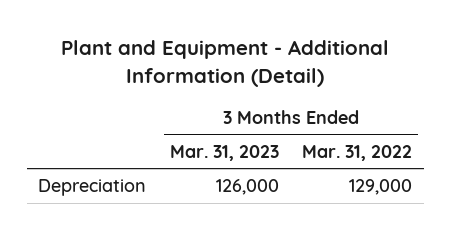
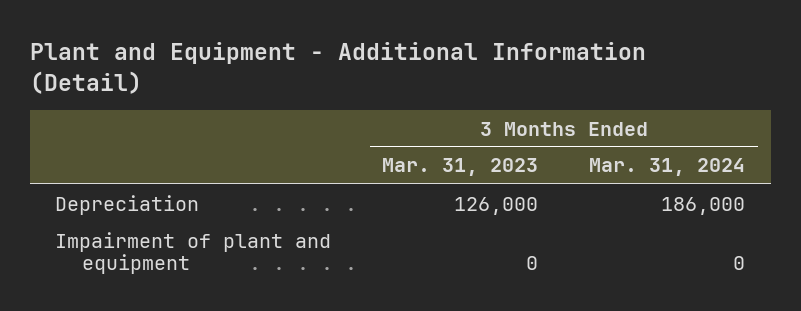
- | 3 Months Ended Mar. 31, 2023 | 3 Months Ended Mar. 31, 2022
+ | 3 Months Ended Mar. 31, 2023 | 3 Months Ended Mar. 31, 2024
+ Impairment of plant and equipment | 0 | 0

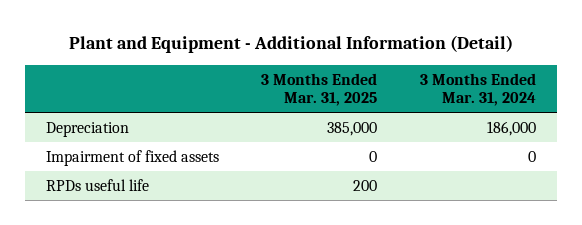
- | 3 Months Ended Mar. 31, 2023 | 3 Months Ended Mar. 31, 2024
+ | 3 Months Ended Mar. 31, 2025 | 3 Months Ended Mar. 31, 2024
- Impairment of plant and equipment | 0 | 0
+ Impairment of fixed assets | 0 | 0
+ RPDs useful life | 200 |

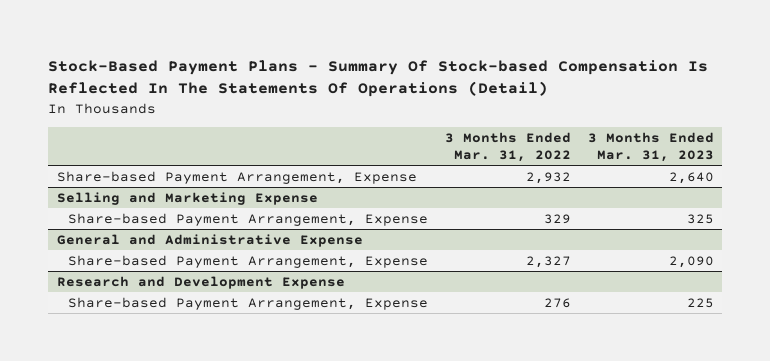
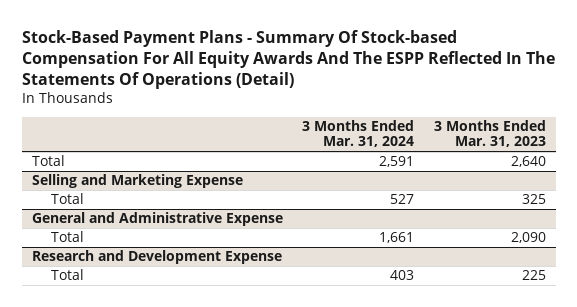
- Stock-Based Payment Plans - Summary Of Stock-based Compensation Is Reflected In The Statements Of Operations (Detail)
+ Stock-Based Payment Plans - Summary Of Stock-based Compensation For All Equity Awards And The ESPP Reflected In The Statements Of Operations (Detail)
- | 3 Months Ended Mar. 31, 2022 | 3 Months Ended Mar. 31, 2023
+ | 3 Months Ended Mar. 31, 2024 | 3 Months Ended Mar. 31, 2023
- Share-based Payment Arrangement, Expense | 2,932 | 2,640
+ Total | 2,591 | 2,640
@ Selling and Marketing Expense
- Share-based Payment Arrangement, Expense | 329 | 325
+ Total | 527 | 325
@ General and Administrative Expense
- Share-based Payment Arrangement, Expense | 2,327 | 2,090
+ Total | 1,661 | 2,090
@ Research and Development Expense
- Share-based Payment Arrangement, Expense | 276 | 225
+ Total | 403 | 225

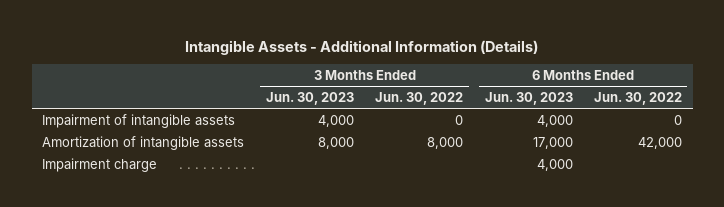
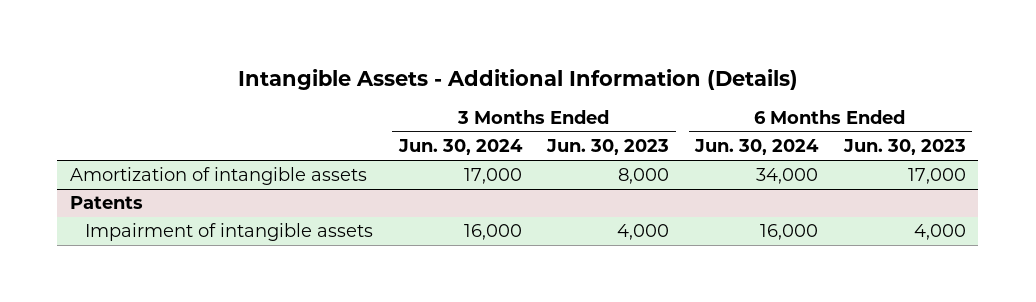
- | 3 Months Ended Jun. 30, 2023 | 3 Months Ended Jun. 30, 2022 | 6 Months Ended Jun. 30, 2023 | 6 Months Ended Jun. 30, 2022
+ | 3 Months Ended Jun. 30, 2024 | 3 Months Ended Jun. 30, 2023 | 6 Months Ended Jun. 30, 2024 | 6 Months Ended Jun. 30, 2023
- Impairment of intangible assets | 4,000 | 0 | 4,000 | 0
- Impairment charge | | | 4,000 |
+ Patents
+ Impairment of intangible assets | 16,000 | 4,000 | 16,000 | 4,000

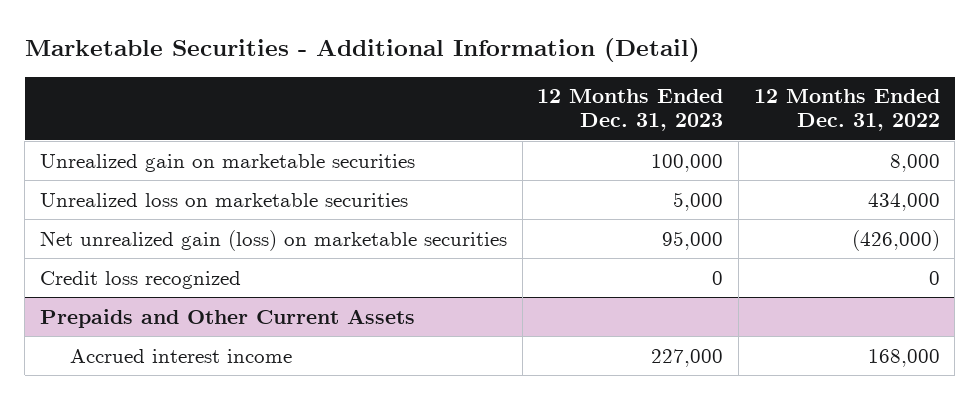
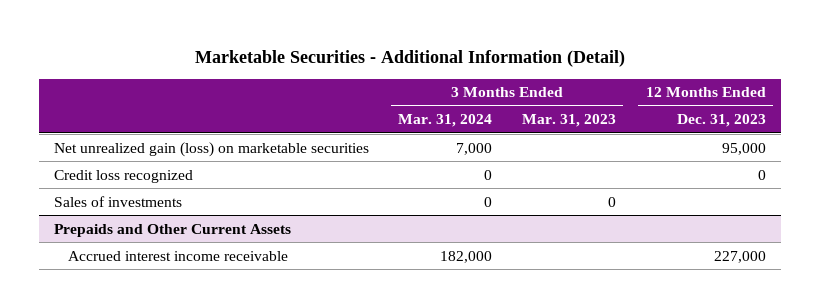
- | 12 Months Ended Dec. 31, 2023 | 12 Months Ended Dec. 31, 2022
+ | 3 Months Ended Mar. 31, 2024 | 3 Months Ended Mar. 31, 2023 | 12 Months Ended Dec. 31, 2023
- Unrealized gain on marketable securities | 100,000 | 8,000
- Unrealized loss on marketable securities | 5,000 | 434,000
+ Sales of investments | 0 | 0 |
@ Prepaids and Other Current Assets
- Accrued interest income | 227,000 | 168,000
+ Accrued interest income receivable | 182,000 | | 227,000

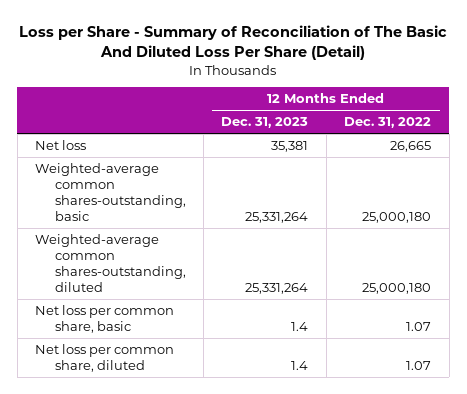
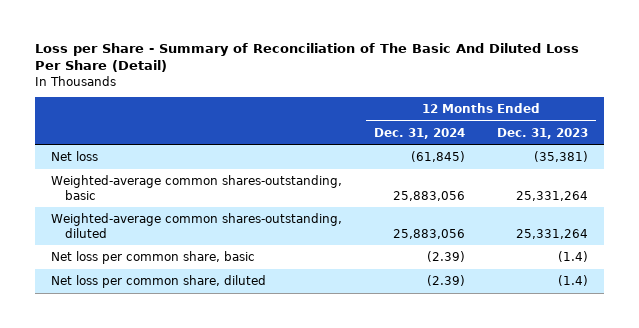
- | 12 Months Ended Dec. 31, 2023 | 12 Months Ended Dec. 31, 2022
+ | 12 Months Ended Dec. 31, 2024 | 12 Months Ended Dec. 31, 2023
- Net loss | 35,381 | 26,665
+ Net loss | (61,845) | (35,381)
- Net loss per common share, basic | 1.4 | 1.07
- Net loss per common share, diluted | 1.4 | 1.07
+ Net loss per common share, basic | (2.39) | (1.4)
+ Net loss per common share, diluted | (2.39) | (1.4)

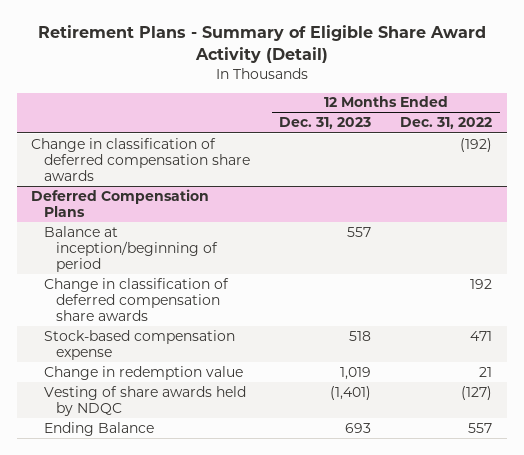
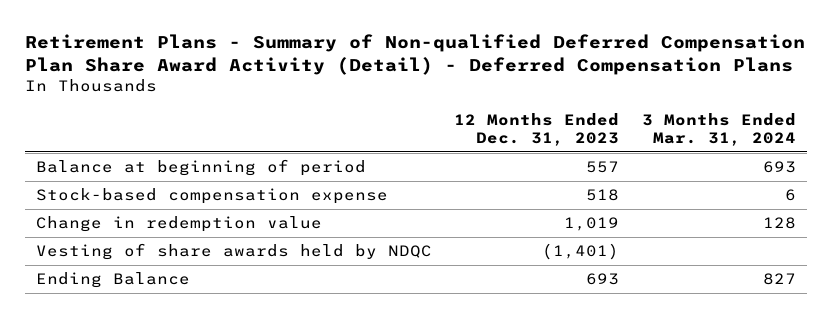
- Retirement Plans - Summary of Eligible Share Award Activity (Detail)
+ Retirement Plans - Summary of Non-qualified Deferred Compensation Plan Share Award Activity (Detail) - Deferred Compensation Plans
- | 12 Months Ended Dec. 31, 2023 | 12 Months Ended Dec. 31, 2022
+ | 12 Months Ended Dec. 31, 2023 | 3 Months Ended Mar. 31, 2024
- Change in classification of deferred compensation share awards | | (192)
- Deferred Compensation Plans
- Balance at inception/beginning of period | 557 |
- Change in classification of deferred compensation share awards | | 192
+ Balance at beginning of period | 557 | 693

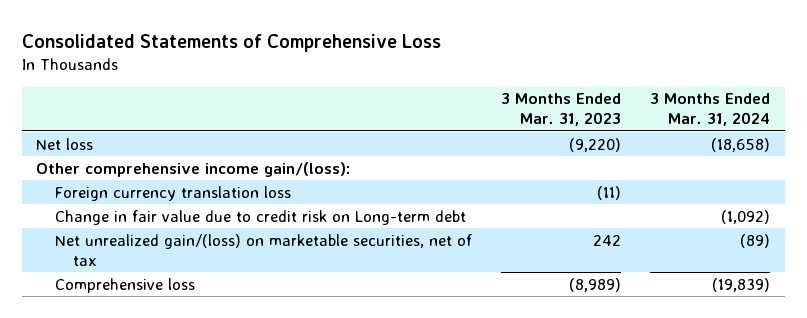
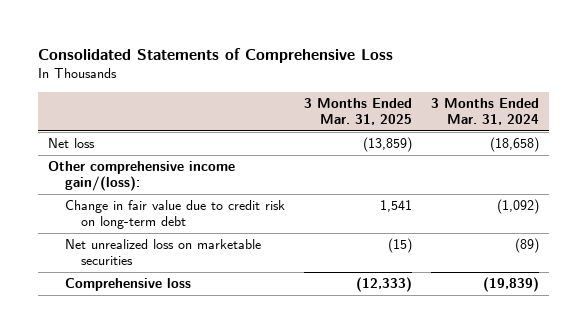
- | 3 Months Ended Mar. 31, 2023 | 3 Months Ended Mar. 31, 2024
+ | 3 Months Ended Mar. 31, 2025 | 3 Months Ended Mar. 31, 2024
- Foreign currency translation loss | (11) |
- Change in fair value due to credit risk on Long-term debt | | (1,092)
- Net unrealized gain/(loss) on marketable securities, net of tax | 242 | (89)
+ Change in fair value due to credit risk on long-term debt | 1,541 | (1,092)
+ Net unrealized loss on marketable securities | (15) | (89)

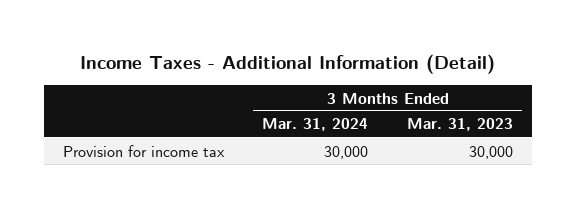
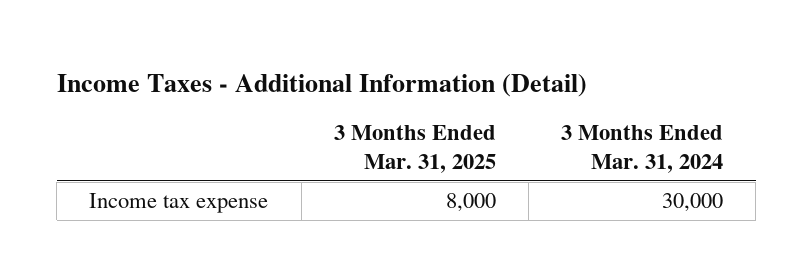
- | 3 Months Ended Mar. 31, 2024 | 3 Months Ended Mar. 31, 2023
+ | 3 Months Ended Mar. 31, 2025 | 3 Months Ended Mar. 31, 2024
- Provision for income tax | 30,000 | 30,000
+ Income tax expense | 8,000 | 30,000

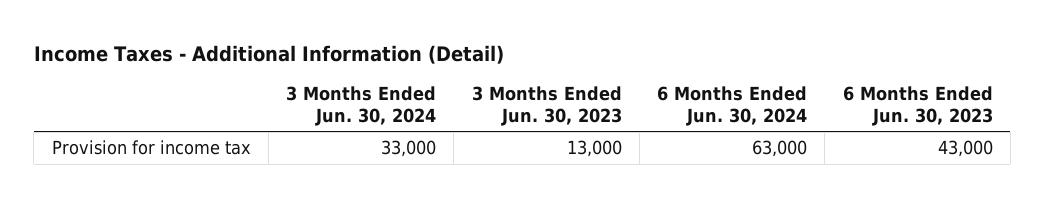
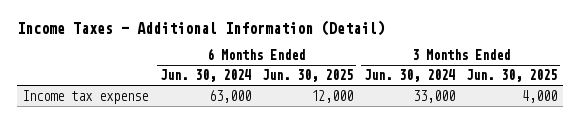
- | 3 Months Ended Jun. 30, 2024 | 3 Months Ended Jun. 30, 2023 | 6 Months Ended Jun. 30, 2024 | 6 Months Ended Jun. 30, 2023
+ | 6 Months Ended Jun. 30, 2024 | 6 Months Ended Jun. 30, 2025 | 3 Months Ended Jun. 30, 2024 | 3 Months Ended Jun. 30, 2025
- Provision for income tax | 33,000 | 13,000 | 63,000 | 43,000
+ Income tax expense | 63,000 | 12,000 | 33,000 | 4,000

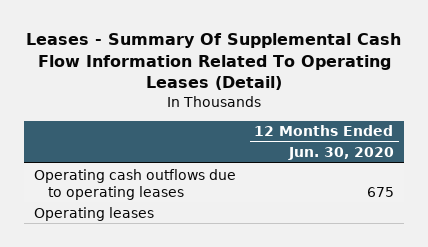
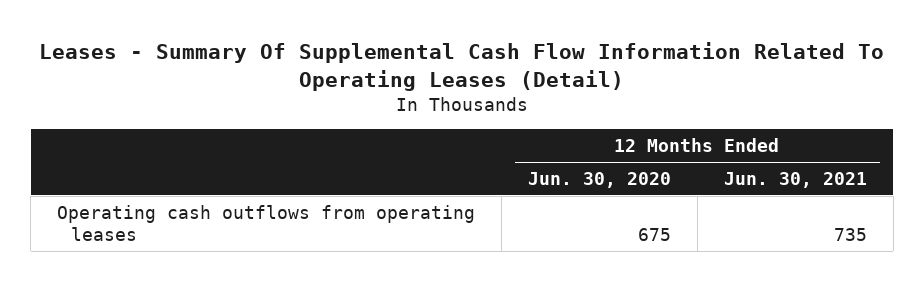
- | 12 Months Ended Jun. 30, 2020
+ | 12 Months Ended Jun. 30, 2020 | 12 Months Ended Jun. 30, 2021
- Operating cash outflows due to operating leases | 675
- Operating leases
+ Operating cash outflows from operating leases | 675 | 735

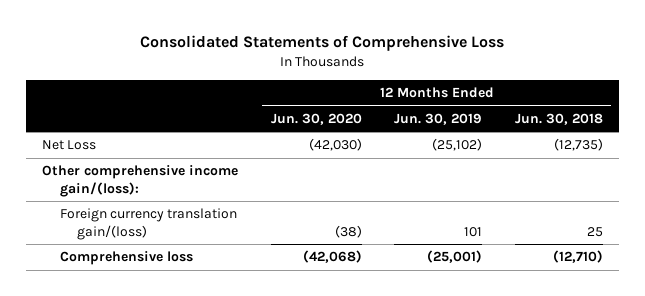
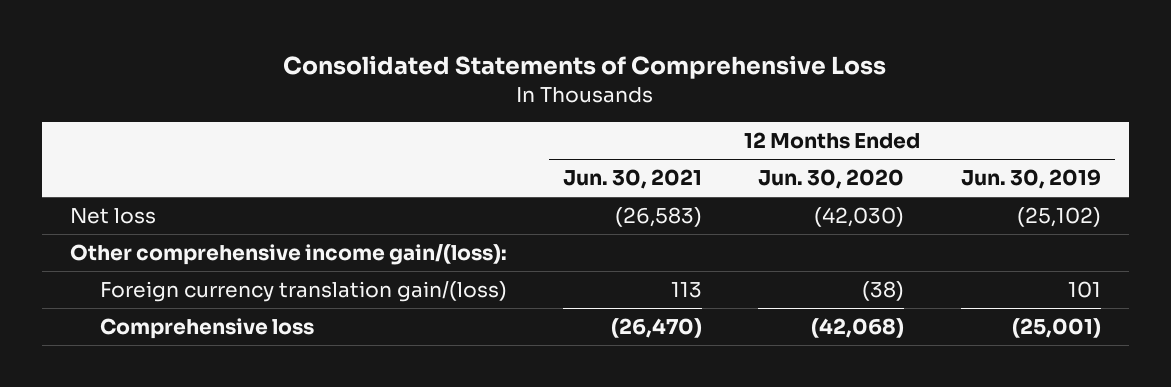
- | 12 Months Ended Jun. 30, 2020 | 12 Months Ended Jun. 30, 2019 | 12 Months Ended Jun. 30, 2018
+ | 12 Months Ended Jun. 30, 2021 | 12 Months Ended Jun. 30, 2020 | 12 Months Ended Jun. 30, 2019
- Net Loss | (42,030) | (25,102) | (12,735)
+ Net loss | (26,583) | (42,030) | (25,102)

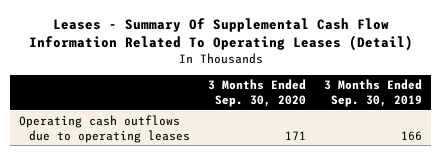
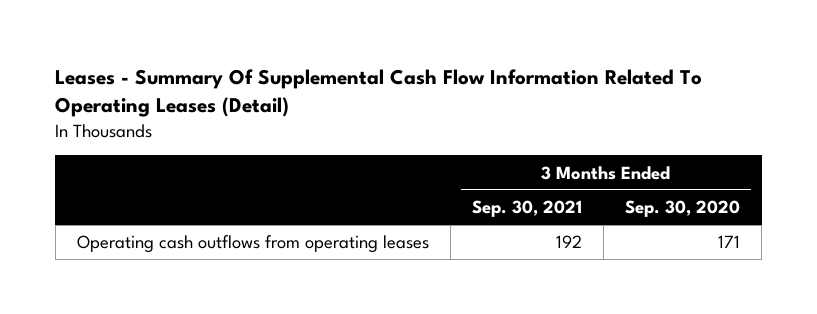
- | 3 Months Ended Sep. 30, 2020 | 3 Months Ended Sep. 30, 2019
+ | 3 Months Ended Sep. 30, 2021 | 3 Months Ended Sep. 30, 2020
- Operating cash outflows due to operating leases | 171 | 166
+ Operating cash outflows from operating leases | 192 | 171

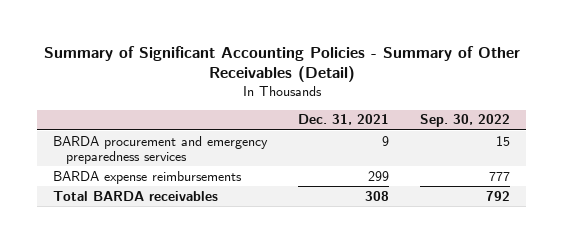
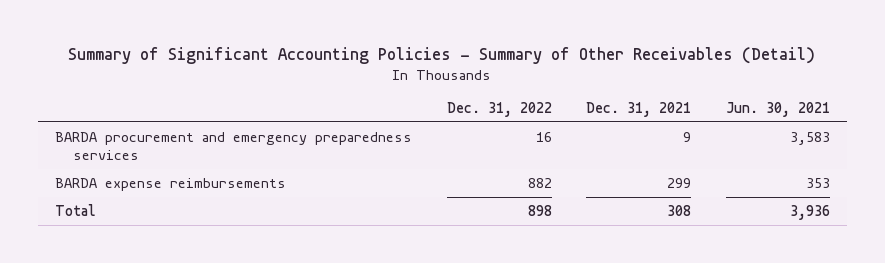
- | Dec. 31, 2021 | Sep. 30, 2022
+ | Dec. 31, 2022 | Dec. 31, 2021 | Jun. 30, 2021
- Total BARDA receivables | 308 | 792
+ Total | 898 | 308 | 3,936

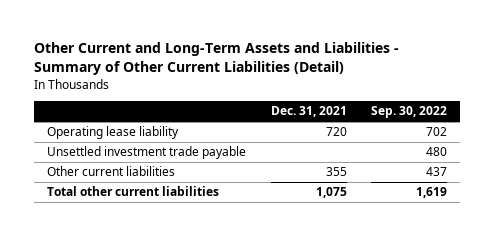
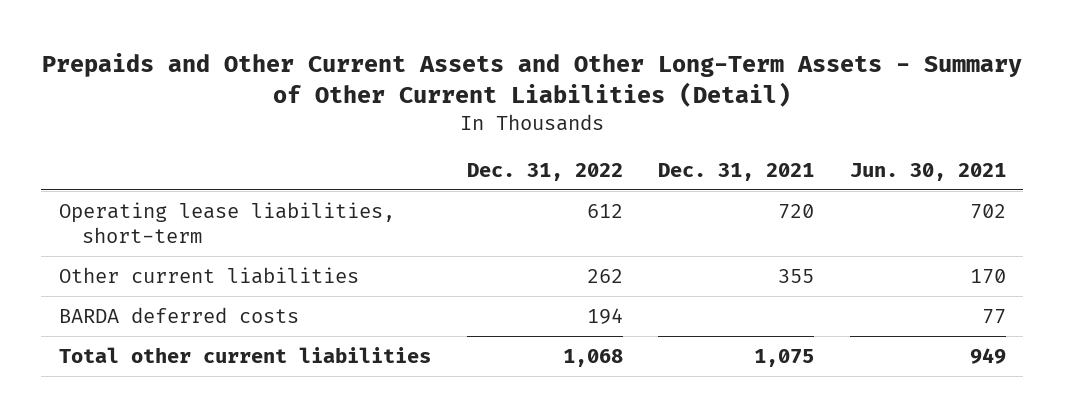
- Other Current and Long-Term Assets and Liabilities - Summary of Other Current Liabilities (Detail)
+ Prepaids and Other Current Assets and Other Long-Term Assets - Summary of Other Current Liabilities (Detail)
- | Dec. 31, 2021 | Sep. 30, 2022
+ | Dec. 31, 2022 | Dec. 31, 2021 | Jun. 30, 2021
- Operating lease liability | 720 | 702
- Unsettled investment trade payable | | 480
+ Operating lease liabilities, short-term | 612 | 720 | 702
+ BARDA deferred costs | 194 | | 77

